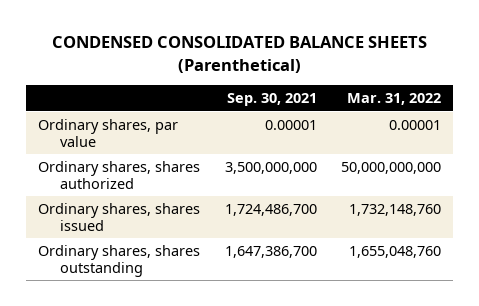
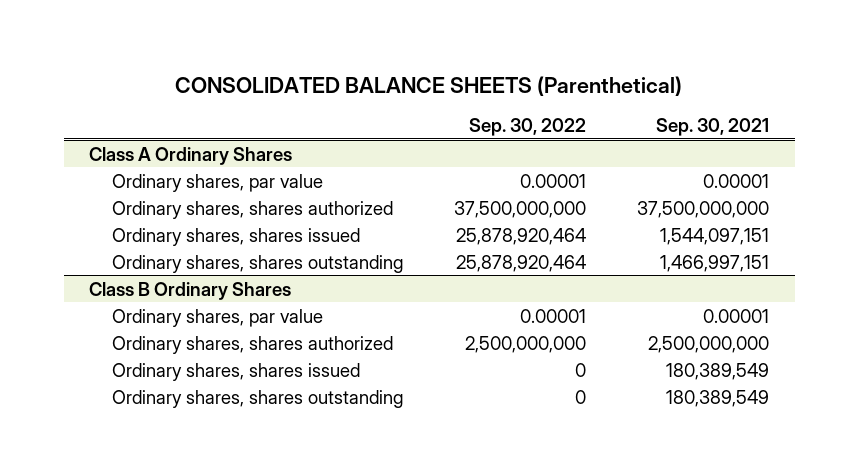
- CONDENSED CONSOLIDATED BALANCE SHEETS (Parenthetical)
+ CONSOLIDATED BALANCE SHEETS (Parenthetical)
- | Sep. 30, 2021 | Mar. 31, 2022
+ | Sep. 30, 2022 | Sep. 30, 2021
+ Class A Ordinary Shares
- Ordinary shares, shares authorized | 3,500,000,000 | 50,000,000,000
- Ordinary shares, shares issued | 1,724,486,700 | 1,732,148,760
- Ordinary shares, shares outstanding | 1,647,386,700 | 1,655,048,760
+ Ordinary shares, shares authorized | 37,500,000,000 | 37,500,000,000
+ Ordinary shares, shares issued | 25,878,920,464 | 1,544,097,151
+ Ordinary shares, shares outstanding | 25,878,920,464 | 1,466,997,151
+ Class B Ordinary Shares
+ Ordinary shares, par value | 0.00001 | 0.00001
+ Ordinary shares, shares authorized | 2,500,000,000 | 2,500,000,000
+ Ordinary shares, shares issued | 0 | 180,389,549
+ Ordinary shares, shares outstanding | 0 | 180,389,549

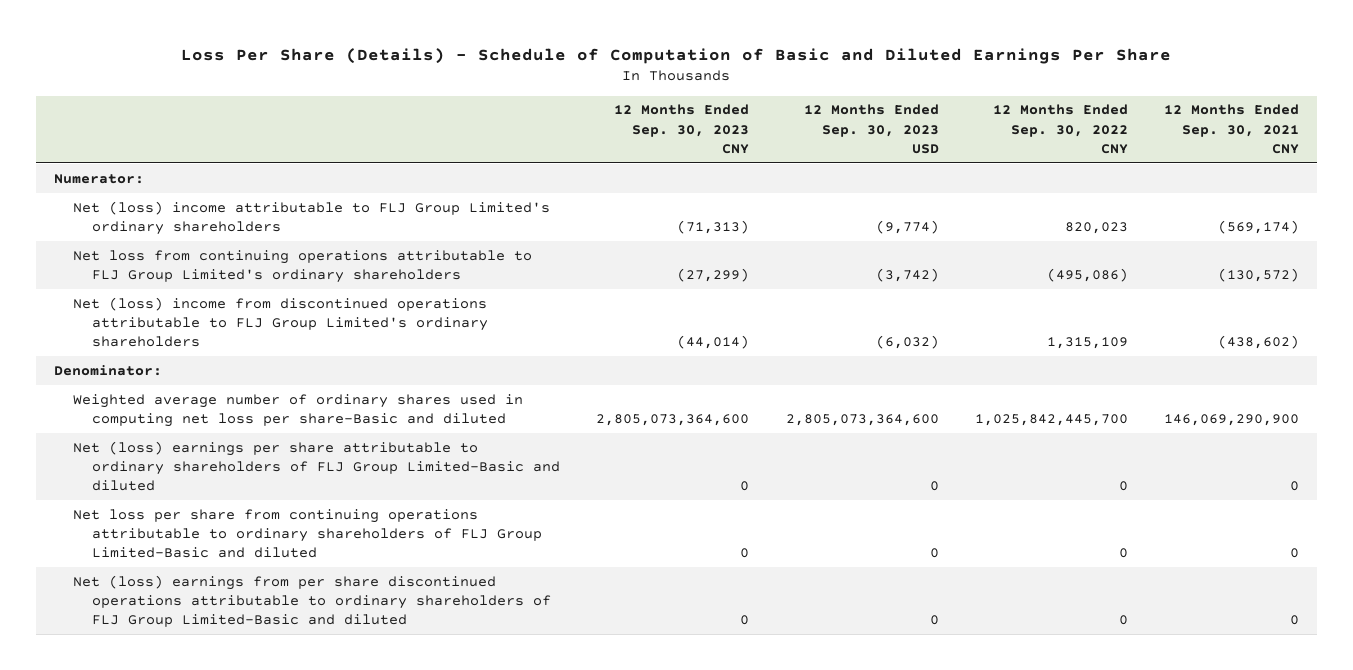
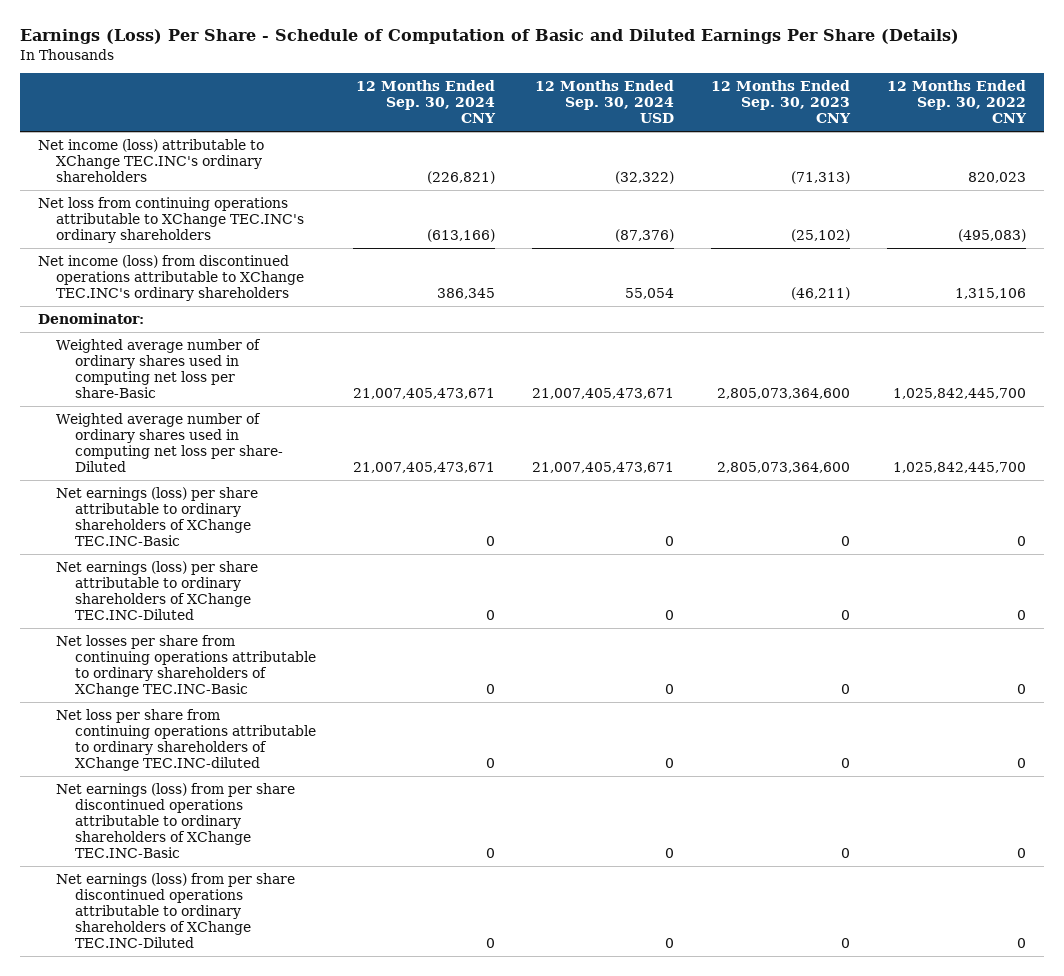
- Loss Per Share (Details) - Schedule of Computation of Basic and Diluted Earnings Per Share
+ Earnings (Loss) Per Share - Schedule of Computation of Basic and Diluted Earnings Per Share (Details)
- | 12 Months Ended Sep. 30, 2023 CNY | 12 Months Ended Sep. 30, 2023 USD | 12 Months Ended Sep. 30, 2022 CNY | 12 Months Ended Sep. 30, 2021 CNY
+ | 12 Months Ended Sep. 30, 2024 CNY | 12 Months Ended Sep. 30, 2024 USD | 12 Months Ended Sep. 30, 2023 CNY | 12 Months Ended Sep. 30, 2022 CNY
- Numerator:
- Net (loss) income attributable to FLJ Group Limited's ordinary shareholders | (71,313) | (9,774) | 820,023 | (569,174)
- Net loss from continuing operations attributable to FLJ Group Limited's ordinary shareholders | (27,299) | (3,742) | (495,086) | (130,572)
- Net (loss) income from discontinued operations attributable to FLJ Group Limited's ordinary shareholders | (44,014) | (6,032) | 1,315,109 | (438,602)
+ Net income (loss) attributable to XChange TEC.INC's ordinary shareholders | (226,821) | (32,322) | (71,313) | 820,023
+ Net loss from continuing operations attributable to XChange TEC.INC's ordinary shareholders | (613,166) | (87,376) | (25,102) | (495,083)
+ Net income (loss) from discontinued operations attributable to XChange TEC.INC's ordinary shareholders | 386,345 | 55,054 | (46,211) | 1,315,106
- Weighted average number of ordinary shares used in computing net loss per share-Basic and diluted | 2,805,073,364,600 | 2,805,073,364,600 | 1,025,842,445,700 | 146,069,290,900
- Net (loss) earnings per share attributable to ordinary shareholders of FLJ Group Limited-Basic and diluted | 0 | 0 | 0 | 0
- Net loss per share from continuing operations attributable to ordinary shareholders of FLJ Group Limited-Basic and diluted | 0 | 0 | 0 | 0
- Net (loss) earnings from per share discontinued operations attributable to ordinary shareholders of FLJ Group Limited-Basic and diluted | 0 | 0 | 0 | 0
+ Weighted average number of ordinary shares used in computing net loss per share-Basic | 21,007,405,473,671 | 21,007,405,473,671 | 2,805,073,364,600 | 1,025,842,445,700
+ Weighted average number of ordinary shares used in computing net loss per share- Diluted | 21,007,405,473,671 | 21,007,405,473,671 | 2,805,073,364,600 | 1,025,842,445,700
+ Net earnings (loss) per share attributable to ordinary shareholders of XChange TEC.INC-Basic | 0 | 0 | 0 | 0
+ Net earnings (loss) per share attributable to ordinary shareholders of XChange TEC.INC-Diluted | 0 | 0 | 0 | 0
+ Net losses per share from continuing operations attributable to ordinary shareholders of XChange TEC.INC-Basic | 0 | 0 | 0 | 0
+ Net loss per share from continuing operations attributable to ordinary shareholders of XChange TEC.INC-diluted | 0 | 0 | 0 | 0
+ Net earnings (loss) from per share discontinued operations attributable to ordinary shareholders of XChange TEC.INC-Basic | 0 | 0 | 0 | 0
+ Net earnings (loss) from per share discontinued operations attributable to ordinary shareholders of XChange TEC.INC-Diluted | 0 | 0 | 0 | 0

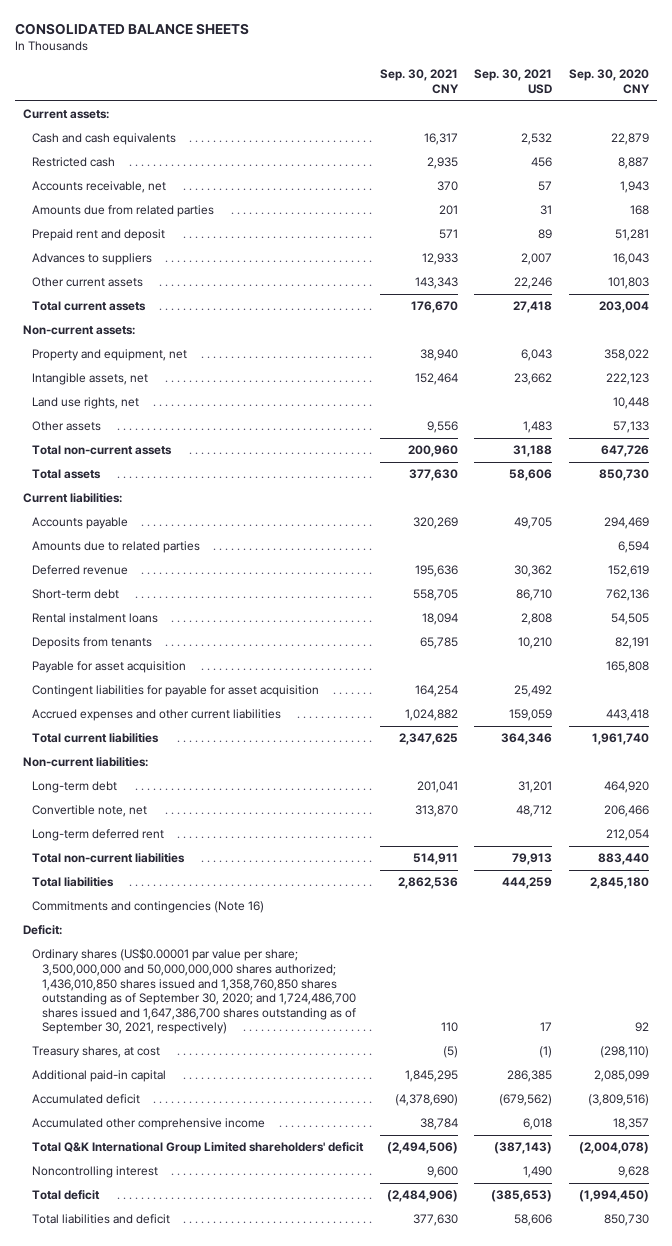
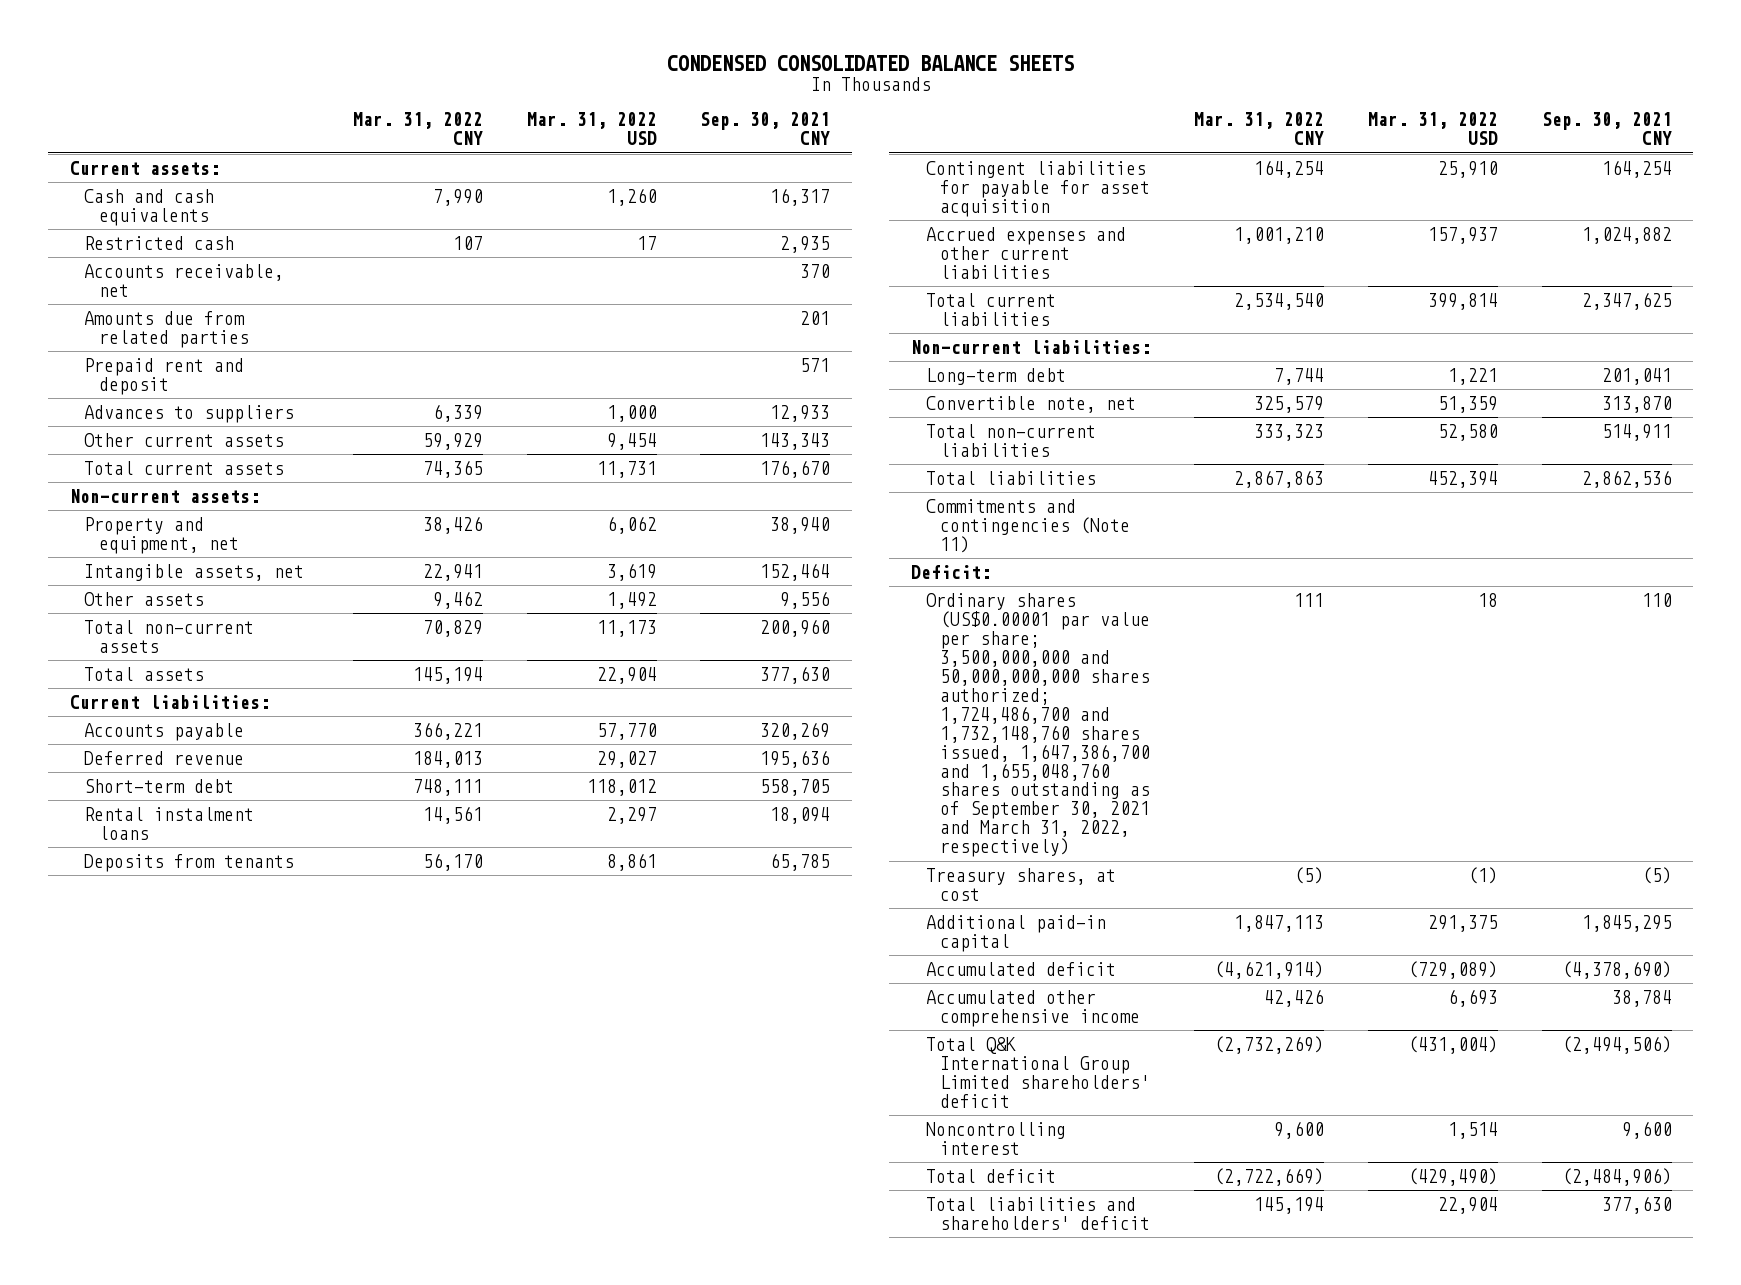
- CONSOLIDATED BALANCE SHEETS
+ CONDENSED CONSOLIDATED BALANCE SHEETS
- | Sep. 30, 2021 CNY | Sep. 30, 2021 USD | Sep. 30, 2020 CNY
+ | Mar. 31, 2022 CNY | Mar. 31, 2022 USD | Sep. 30, 2021 CNY
- Land use rights, net | | | 10,448
- Amounts due to related parties | | | 6,594
- Payable for asset acquisition | | | 165,808
- Long-term deferred rent | | | 212,054
- Commitments and contingencies (Note 16)
+ Commitments and contingencies (Note 11)
- Ordinary shares (US$0.00001 par value per share; 3,500,000,000 and 50,000,000,000 shares authorized; 1,436,010,850 shares issued and 1,358,760,850 shares outstanding as of September 30, 2020; and 1,724,486,700 shares issued and 1,647,386,700 shares outstanding as of September 30, 2021, respectively) | 110 | 17 | 92
+ Ordinary shares (US$0.00001 par value per share; 3,500,000,000 and 50,000,000,000 shares authorized; 1,724,486,700 and 1,732,148,760 shares issued, 1,647,386,700 and 1,655,048,760 shares outstanding as of September 30, 2021 and March 31, 2022, respectively) | 111 | 18 | 110
- Total liabilities and deficit | 377,630 | 58,606 | 850,730
+ Total liabilities and shareholders' deficit | 145,194 | 22,904 | 377,630

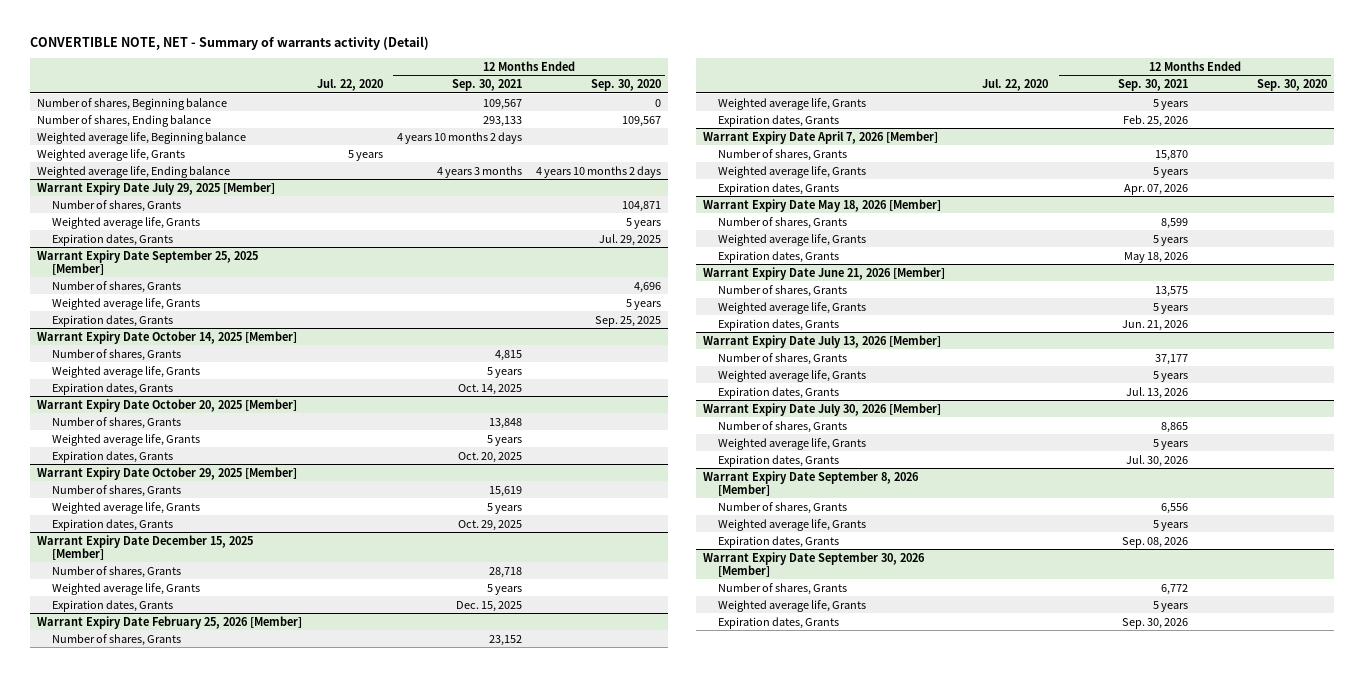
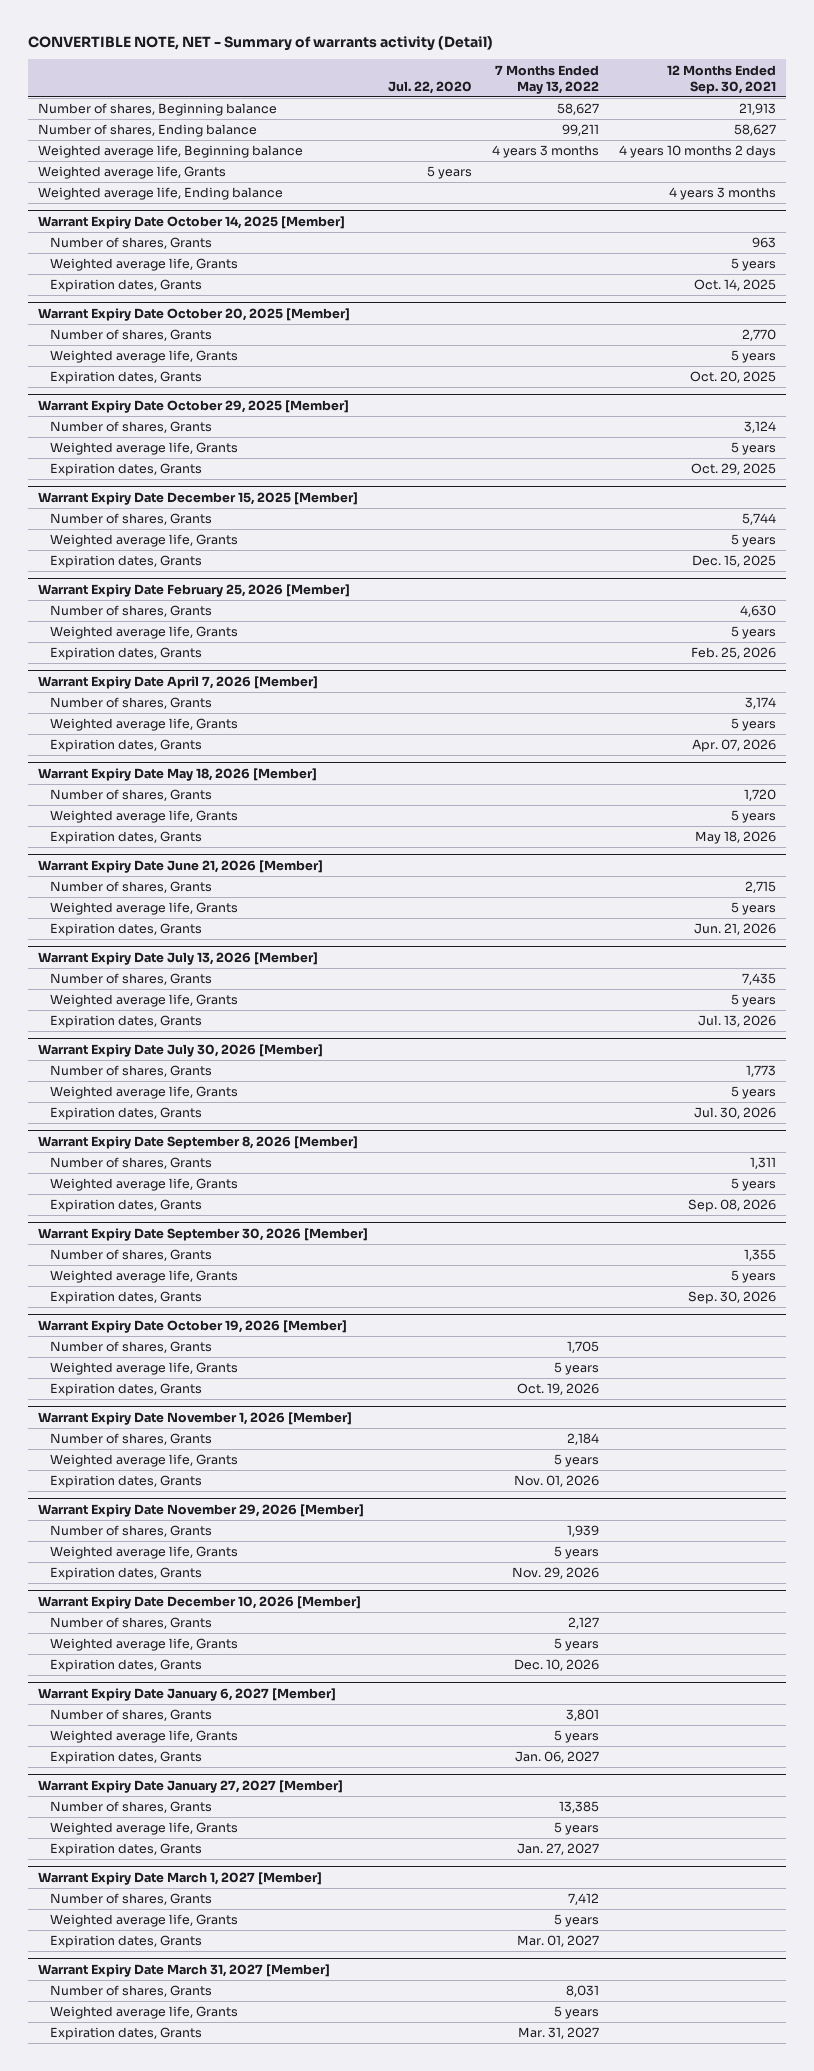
- | Jul. 22, 2020 | 12 Months Ended Sep. 30, 2021 | 12 Months Ended Sep. 30, 2020
+ | Jul. 22, 2020 | 7 Months Ended May 13, 2022 | 12 Months Ended Sep. 30, 2021
- Number of shares, Beginning balance | | 109,567 | 0
- Number of shares, Ending balance | | 293,133 | 109,567
+ Number of shares, Beginning balance | | 58,627 | 21,913
+ Number of shares, Ending balance | | 99,211 | 58,627
- Warrant Expiry Date July 29, 2025 [Member]
- Number of shares, Grants | | | 104,871
- Weighted average life, Grants | | | 5 years
- Expiration dates, Grants | | | Jul. 29, 2025
- Warrant Expiry Date September 25, 2025 [Member]
- Number of shares, Grants | | | 4,696
- Weighted average life, Grants | | | 5 years
- Expiration dates, Grants | | | Sep. 25, 2025
@ Warrant Expiry Date October 14, 2025 [Member]
- Number of shares, Grants | | 4,815 |
+ Number of shares, Grants | | | 963
@ Warrant Expiry Date October 20, 2025 [Member]
- Number of shares, Grants | | 13,848 |
+ Number of shares, Grants | | | 2,770
@ Warrant Expiry Date October 29, 2025 [Member]
- Number of shares, Grants | | 15,619 |
+ Number of shares, Grants | | | 3,124
@ Warrant Expiry Date December 15, 2025 [Member]
- Number of shares, Grants | | 28,718 |
+ Number of shares, Grants | | | 5,744
@ Warrant Expiry Date February 25, 2026 [Member]
- Number of shares, Grants | | 23,152 |
+ Number of shares, Grants | | | 4,630
@ Warrant Expiry Date April 7, 2026 [Member]
- Number of shares, Grants | | 15,870 |
+ Number of shares, Grants | | | 3,174
@ Warrant Expiry Date May 18, 2026 [Member]
- Number of shares, Grants | | 8,599 |
+ Number of shares, Grants | | | 1,720
@ Warrant Expiry Date June 21, 2026 [Member]
- Number of shares, Grants | | 13,575 |
+ Number of shares, Grants | | | 2,715
@ Warrant Expiry Date July 13, 2026 [Member]
- Number of shares, Grants | | 37,177 |
+ Number of shares, Grants | | | 7,435
@ Warrant Expiry Date July 30, 2026 [Member]
- Number of shares, Grants | | 8,865 |
+ Number of shares, Grants | | | 1,773
@ Warrant Expiry Date September 8, 2026 [Member]
- Number of shares, Grants | | 6,556 |
+ Number of shares, Grants | | | 1,311
@ Warrant Expiry Date September 30, 2026 [Member]
- Number of shares, Grants | | 6,772 |
+ Number of shares, Grants | | | 1,355
+ Warrant Expiry Date October 19, 2026 [Member]
+ Number of shares, Grants | | 1,705 |
+ Weighted average life, Grants | | 5 years |
+ Expiration dates, Grants | | Oct. 19, 2026 |
+ Warrant Expiry Date November 1, 2026 [Member]
+ Number of shares, Grants | | 2,184 |
+ Weighted average life, Grants | | 5 years |
+ Expiration dates, Grants | | Nov. 01, 2026 |
+ Warrant Expiry Date November 29, 2026 [Member]
+ Number of shares, Grants | | 1,939 |
+ Weighted average life, Grants | | 5 years |
+ Expiration dates, Grants | | Nov. 29, 2026 |
+ Warrant Expiry Date December 10, 2026 [Member]
+ Number of shares, Grants | | 2,127 |
+ Weighted average life, Grants | | 5 years |
+ Expiration dates, Grants | | Dec. 10, 2026 |
+ Warrant Expiry Date January 6, 2027 [Member]
+ Number of shares, Grants | | 3,801 |
+ Weighted average life, Grants | | 5 years |
+ Expiration dates, Grants | | Jan. 06, 2027 |
+ Warrant Expiry Date January 27, 2027 [Member]
+ Number of shares, Grants | | 13,385 |
+ Weighted average life, Grants | | 5 years |
+ Expiration dates, Grants | | Jan. 27, 2027 |
+ Warrant Expiry Date March 1, 2027 [Member]
+ Number of shares, Grants | | 7,412 |
+ Weighted average life, Grants | | 5 years |
+ Expiration dates, Grants | | Mar. 01, 2027 |
+ Warrant Expiry Date March 31, 2027 [Member]
+ Number of shares, Grants | | 8,031 |
+ Weighted average life, Grants | | 5 years |
+ Expiration dates, Grants | | Mar. 31, 2027 |

